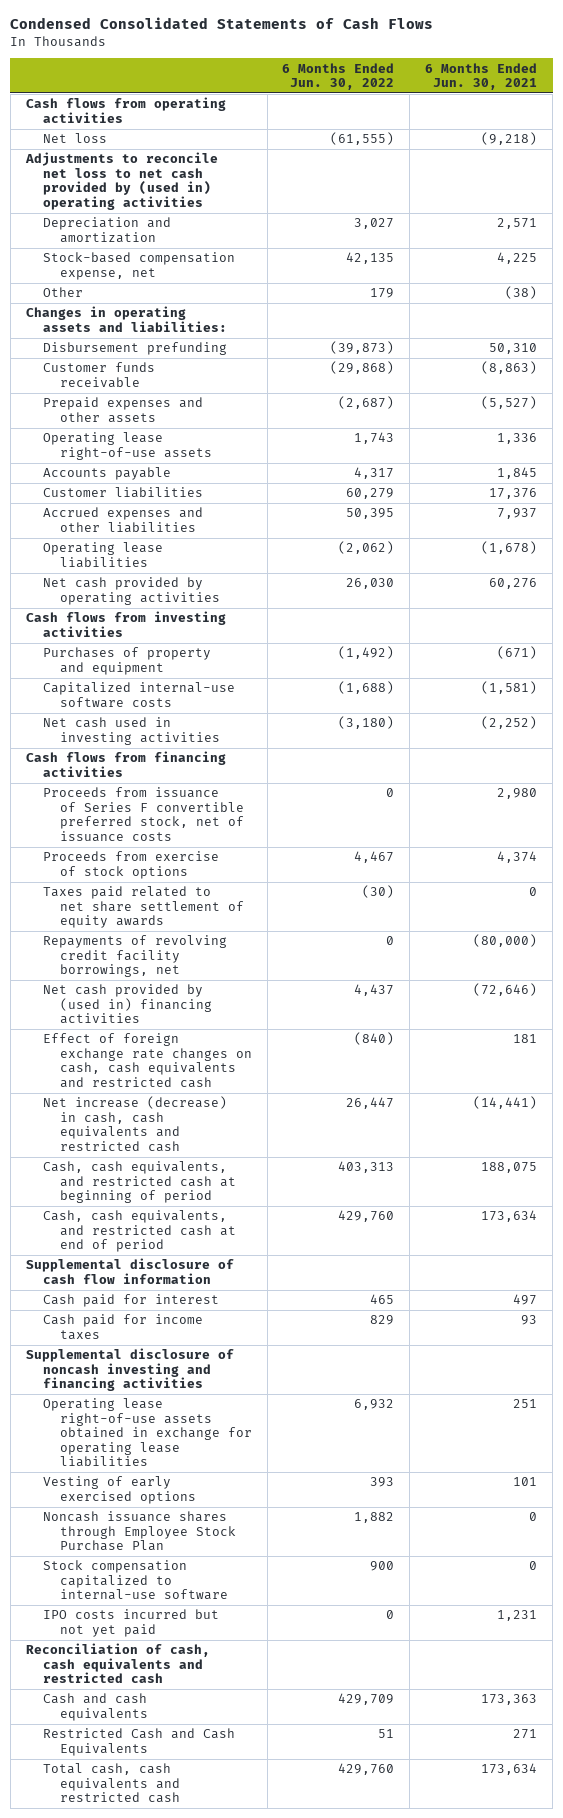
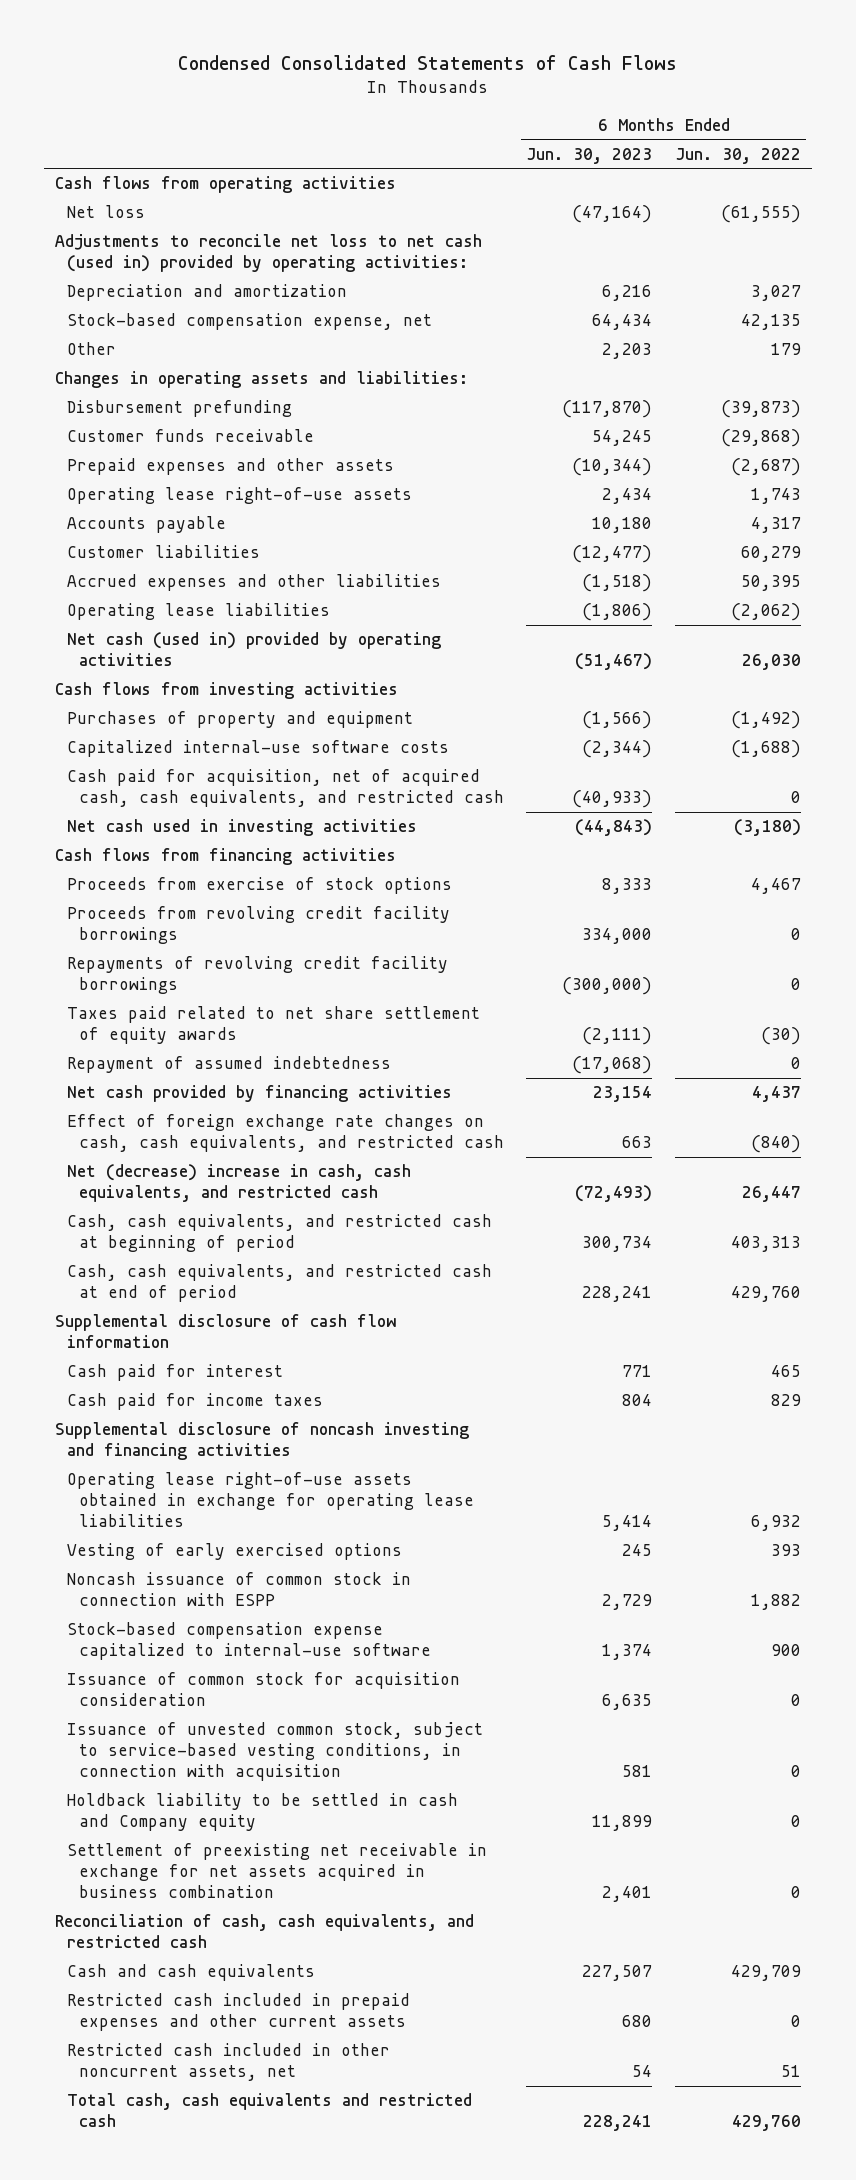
- | 6 Months Ended Jun. 30, 2022 | 6 Months Ended Jun. 30, 2021
+ | 6 Months Ended Jun. 30, 2023 | 6 Months Ended Jun. 30, 2022
- Adjustments to reconcile net loss to net cash provided by (used in) operating activities
+ Adjustments to reconcile net loss to net cash (used in) provided by operating activities:
- Net cash provided by operating activities | 26,030 | 60,276
+ Net cash (used in) provided by operating activities | (51,467) | 26,030
+ Cash paid for acquisition, net of acquired cash, cash equivalents, and restricted cash | (40,933) | 0
- Proceeds from issuance of Series F convertible preferred stock, net of issuance costs | 0 | 2,980
+ Proceeds from revolving credit facility borrowings | 334,000 | 0
+ Repayments of revolving credit facility borrowings | (300,000) | 0
- Repayments of revolving credit facility borrowings, net | 0 | (80,000)
- Net cash provided by (used in) financing activities | 4,437 | (72,646)
- Effect of foreign exchange rate changes on cash, cash equivalents and restricted cash | (840) | 181
- Net increase (decrease) in cash, cash equivalents and restricted cash | 26,447 | (14,441)
+ Repayment of assumed indebtedness | (17,068) | 0
+ Net cash provided by financing activities | 23,154 | 4,437
+ Effect of foreign exchange rate changes on cash, cash equivalents, and restricted cash | 663 | (840)
+ Net (decrease) increase in cash, cash equivalents, and restricted cash | (72,493) | 26,447
- Noncash issuance shares through Employee Stock Purchase Plan | 1,882 | 0
- Stock compensation capitalized to internal-use software | 900 | 0
- IPO costs incurred but not yet paid | 0 | 1,231
- Reconciliation of cash, cash equivalents and restricted cash
+ Noncash issuance of common stock in connection with ESPP | 2,729 | 1,882
+ Stock-based compensation expense capitalized to internal-use software | 1,374 | 900
+ Issuance of common stock for acquisition consideration | 6,635 | 0
+ Issuance of unvested common stock, subject to service-based vesting conditions, in connection with acquisition | 581 | 0
+ Holdback liability to be settled in cash and Company equity | 11,899 | 0
+ Settlement of preexisting net receivable in exchange for net assets acquired in business combination | 2,401 | 0
+ Reconciliation of cash, cash equivalents, and restricted cash
- Restricted Cash and Cash Equivalents | 51 | 271
+ Restricted cash included in prepaid expenses and other current assets | 680 | 0
+ Restricted cash included in other noncurrent assets, net | 54 | 51

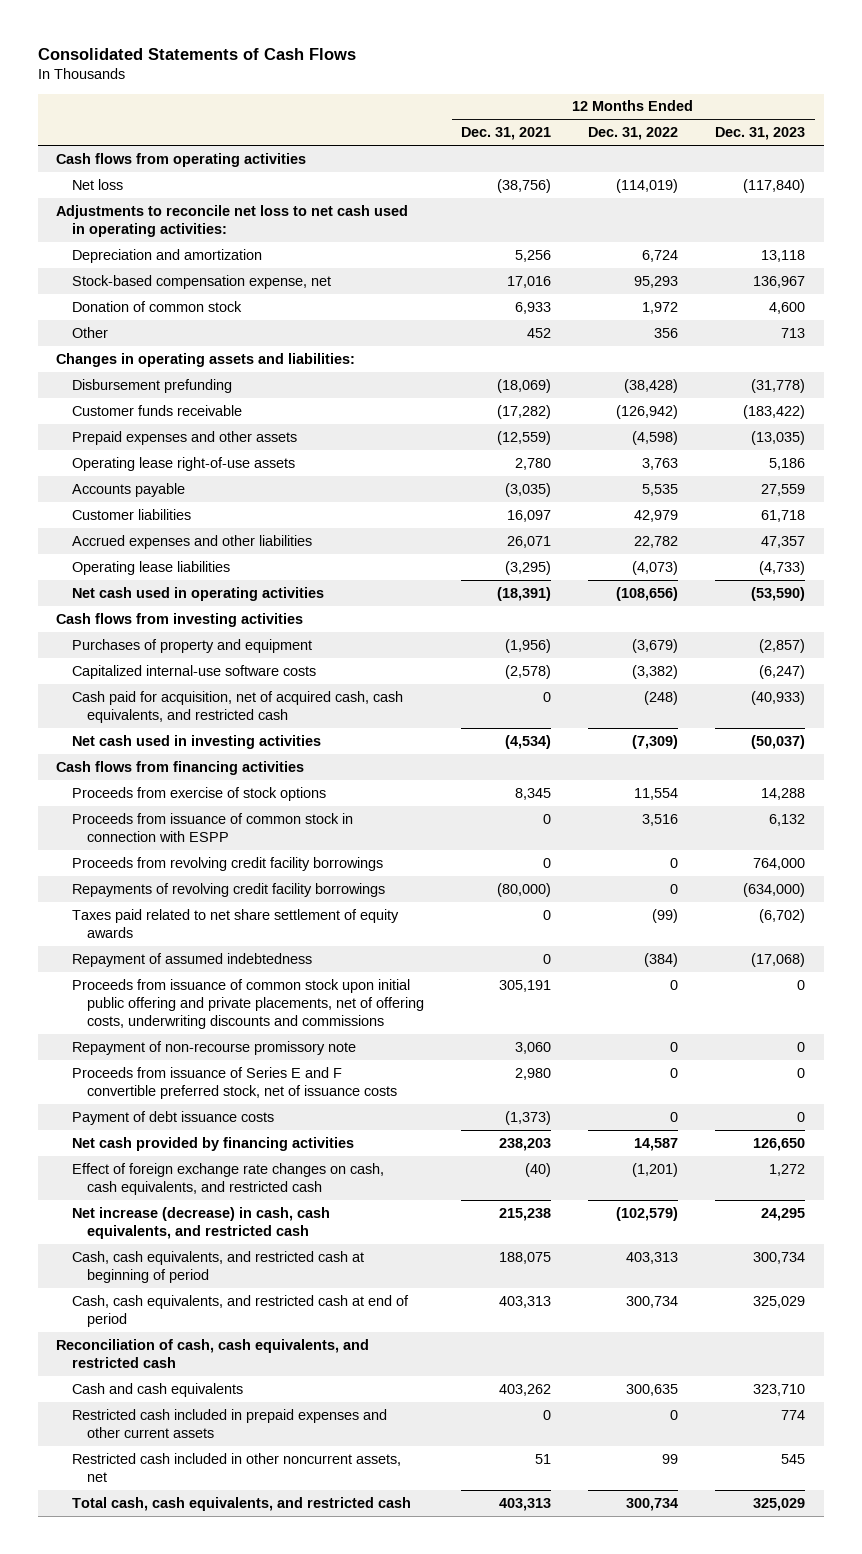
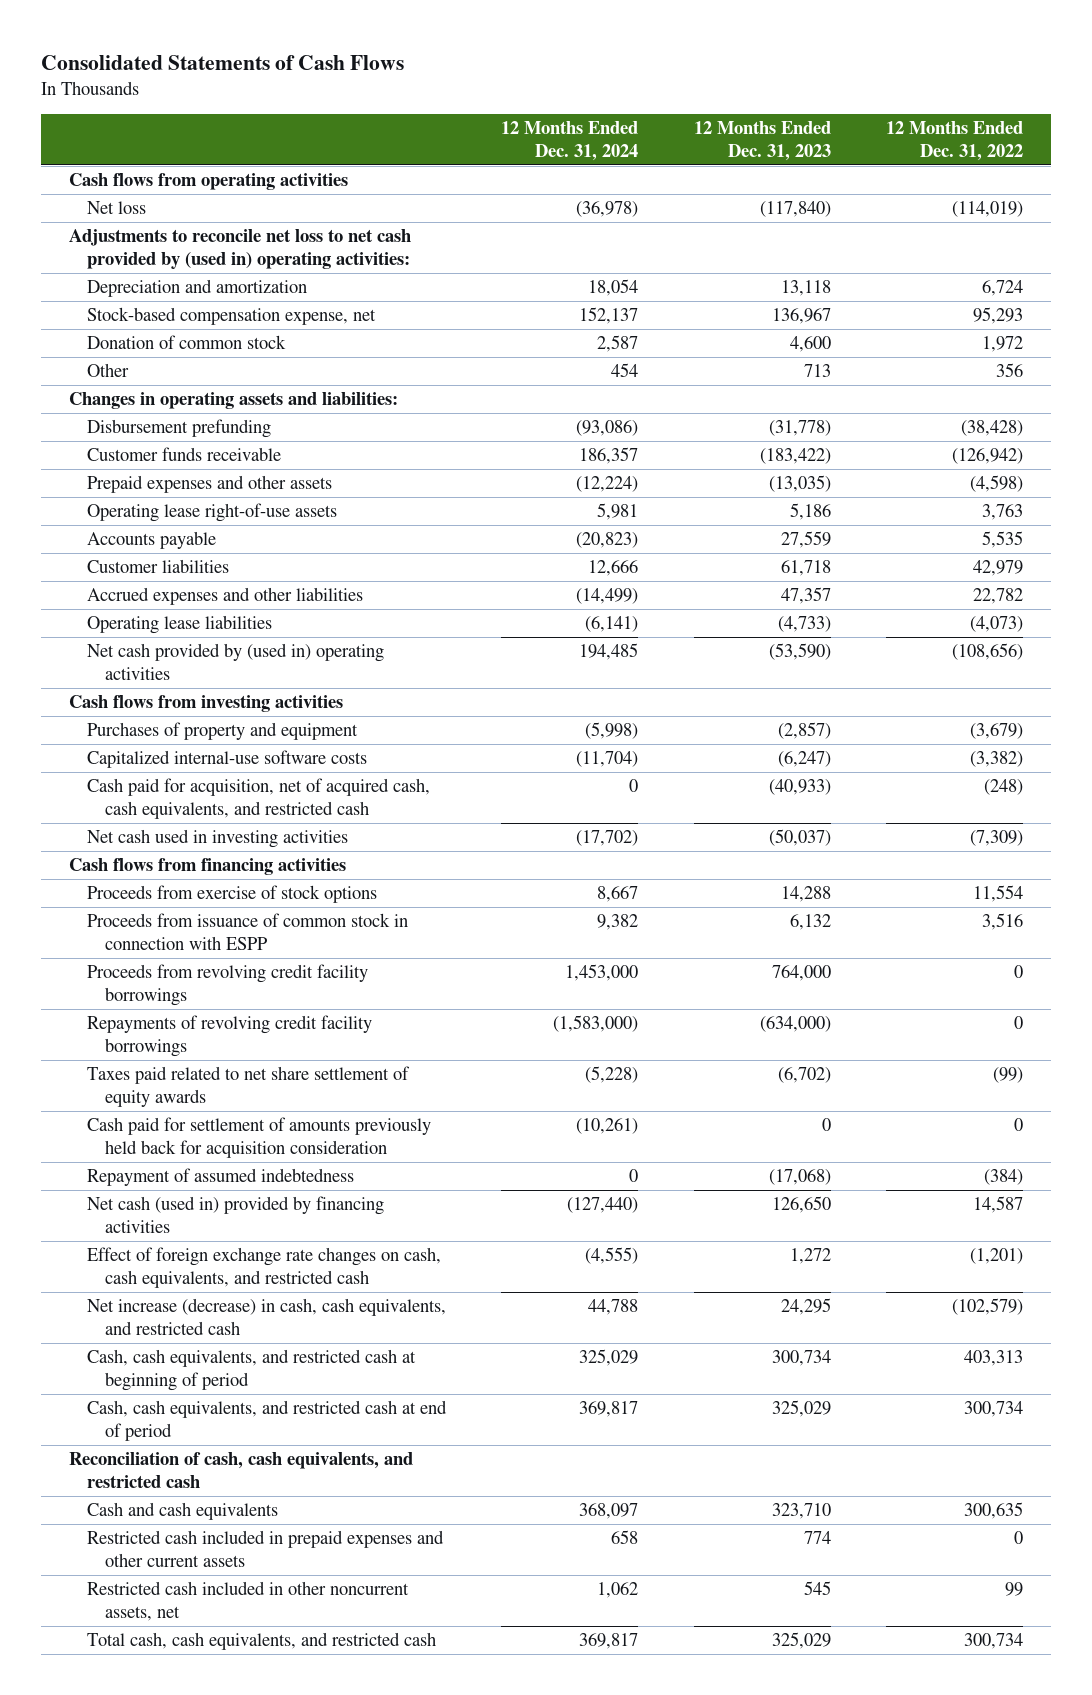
- | 12 Months Ended Dec. 31, 2021 | 12 Months Ended Dec. 31, 2022 | 12 Months Ended Dec. 31, 2023
+ | 12 Months Ended Dec. 31, 2024 | 12 Months Ended Dec. 31, 2023 | 12 Months Ended Dec. 31, 2022
- Adjustments to reconcile net loss to net cash used in operating activities:
+ Adjustments to reconcile net loss to net cash provided by (used in) operating activities:
- Net cash used in operating activities | (18,391) | (108,656) | (53,590)
+ Net cash provided by (used in) operating activities | 194,485 | (53,590) | (108,656)
+ Cash paid for settlement of amounts previously held back for acquisition consideration | (10,261) | 0 | 0
- Proceeds from issuance of common stock upon initial public offering and private placements, net of offering costs, underwriting discounts and commissions | 305,191 | 0 | 0
- Repayment of non-recourse promissory note | 3,060 | 0 | 0
- Proceeds from issuance of Series E and F convertible preferred stock, net of issuance costs | 2,980 | 0 | 0
- Payment of debt issuance costs | (1,373) | 0 | 0
- Net cash provided by financing activities | 238,203 | 14,587 | 126,650
+ Net cash (used in) provided by financing activities | (127,440) | 126,650 | 14,587

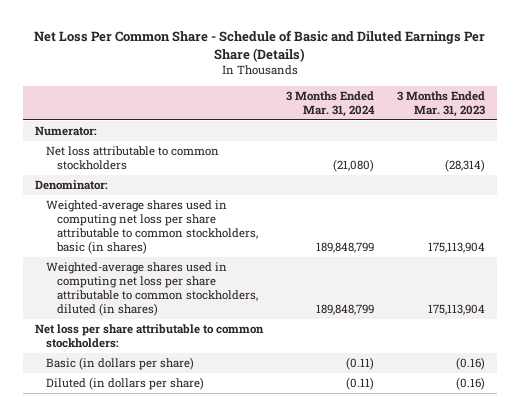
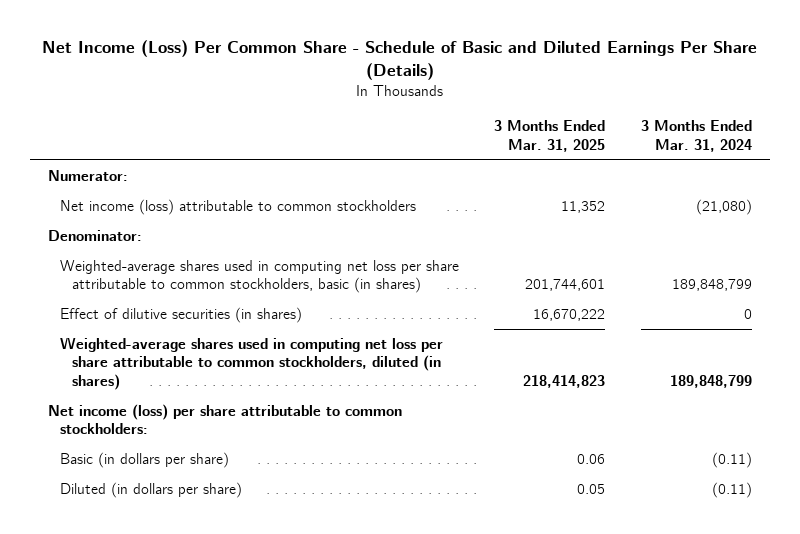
- Net Loss Per Common Share - Schedule of Basic and Diluted Earnings Per Share (Details)
+ Net Income (Loss) Per Common Share - Schedule of Basic and Diluted Earnings Per Share (Details)
- | 3 Months Ended Mar. 31, 2024 | 3 Months Ended Mar. 31, 2023
+ | 3 Months Ended Mar. 31, 2025 | 3 Months Ended Mar. 31, 2024
- Net loss attributable to common stockholders | (21,080) | (28,314)
+ Net income (loss) attributable to common stockholders | 11,352 | (21,080)
+ Effect of dilutive securities (in shares) | 16,670,222 | 0
- Net loss per share attributable to common stockholders:
+ Net income (loss) per share attributable to common stockholders:

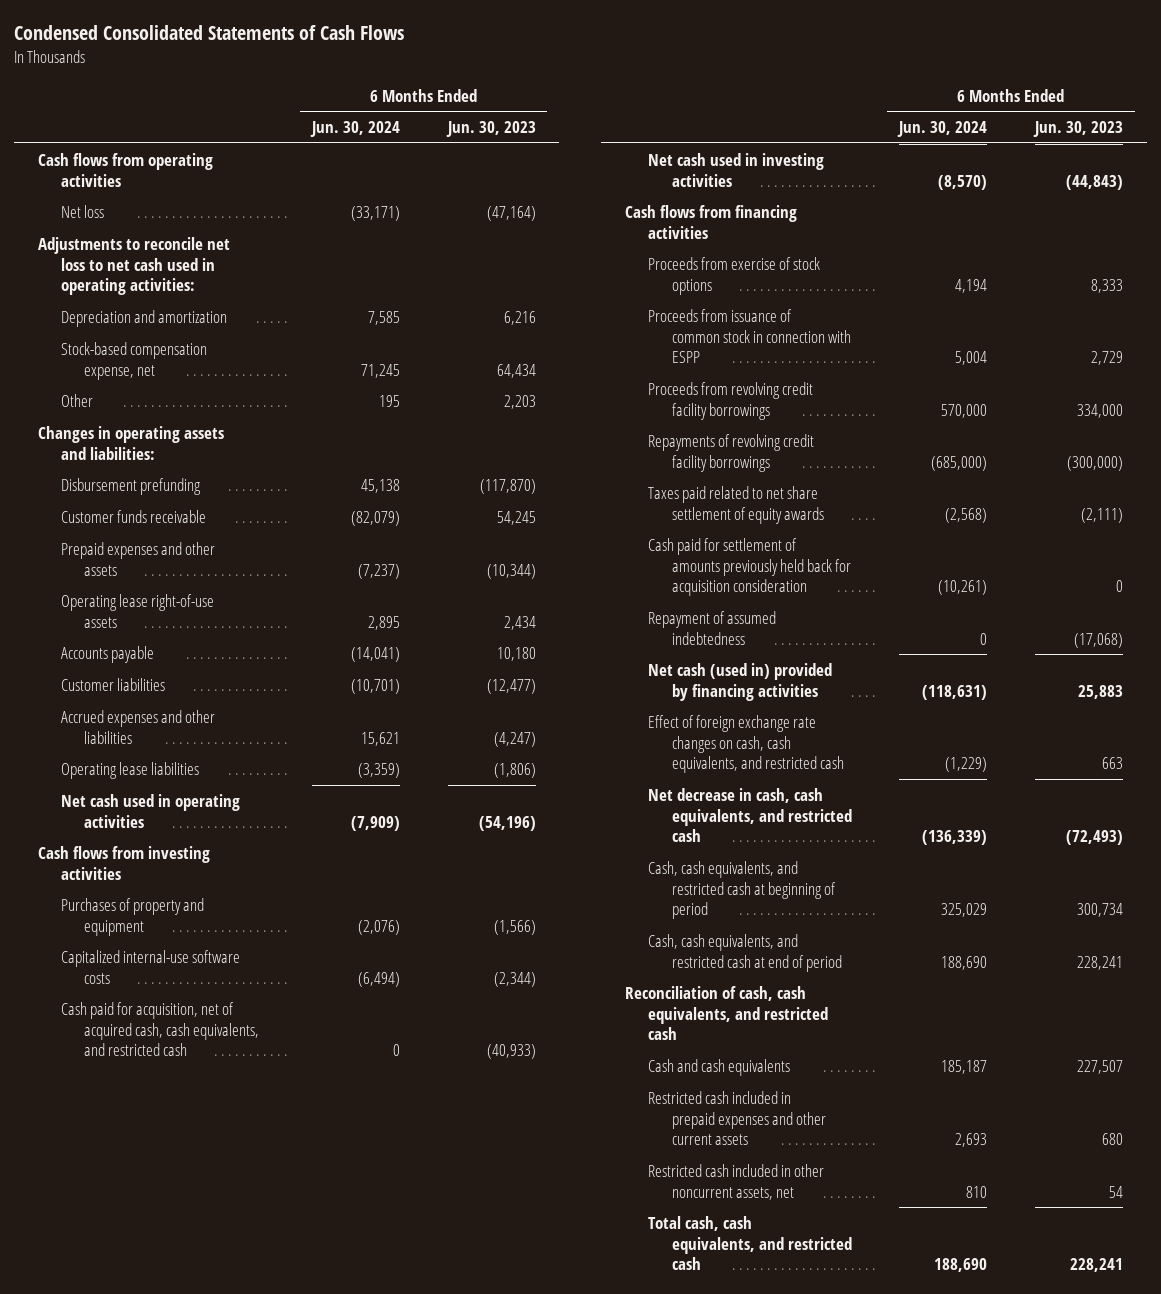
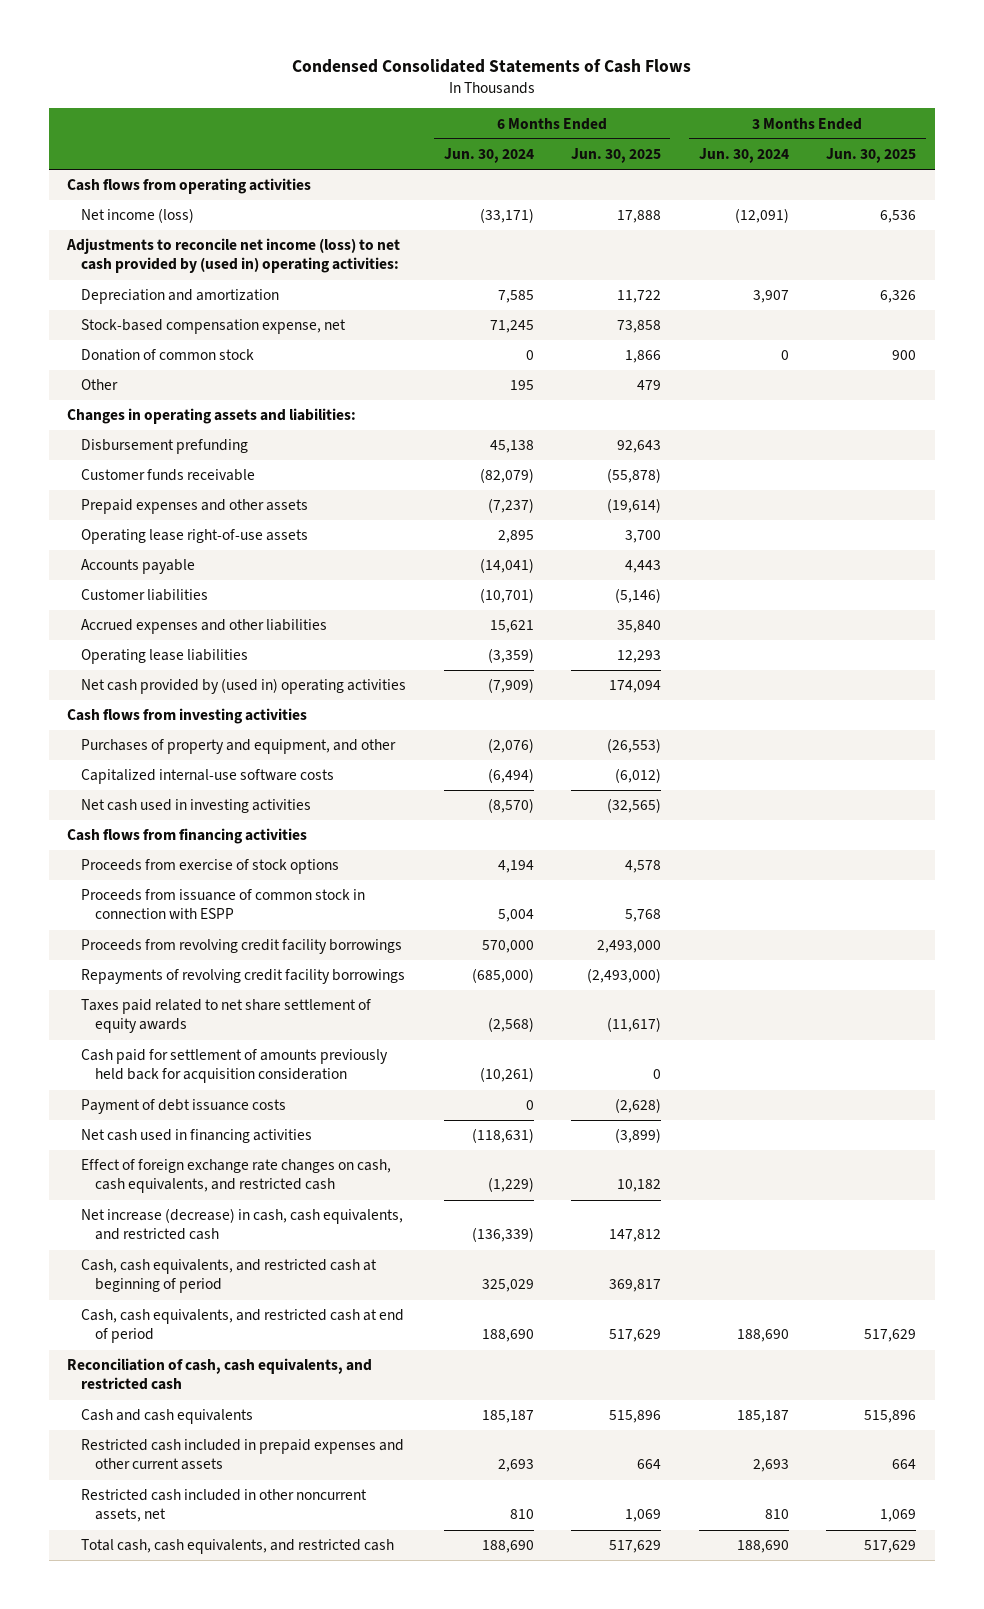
- | 6 Months Ended Jun. 30, 2024 | 6 Months Ended Jun. 30, 2023
+ | 6 Months Ended Jun. 30, 2024 | 6 Months Ended Jun. 30, 2025 | 3 Months Ended Jun. 30, 2024 | 3 Months Ended Jun. 30, 2025
- Net loss | (33,171) | (47,164)
- Adjustments to reconcile net loss to net cash used in operating activities:
+ Net income (loss) | (33,171) | 17,888 | (12,091) | 6,536
+ Adjustments to reconcile net income (loss) to net cash provided by (used in) operating activities:
+ Donation of common stock | 0 | 1,866 | 0 | 900
- Net cash used in operating activities | (7,909) | (54,196)
+ Net cash provided by (used in) operating activities | (7,909) | 174,094 | |
- Purchases of property and equipment | (2,076) | (1,566)
+ Purchases of property and equipment, and other | (2,076) | (26,553) | |
- Cash paid for acquisition, net of acquired cash, cash equivalents, and restricted cash | 0 | (40,933)
- Repayment of assumed indebtedness | 0 | (17,068)
- Net cash (used in) provided by financing activities | (118,631) | 25,883
+ Payment of debt issuance costs | 0 | (2,628) | |
+ Net cash used in financing activities | (118,631) | (3,899) | |
- Net decrease in cash, cash equivalents, and restricted cash | (136,339) | (72,493)
+ Net increase (decrease) in cash, cash equivalents, and restricted cash | (136,339) | 147,812 | |

